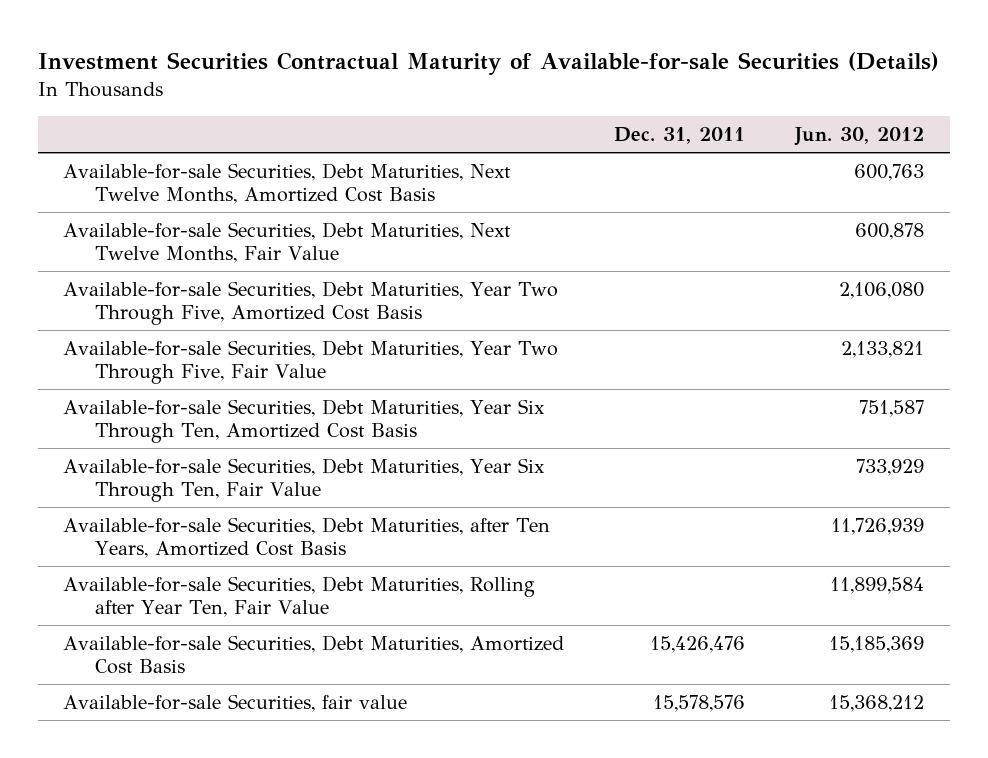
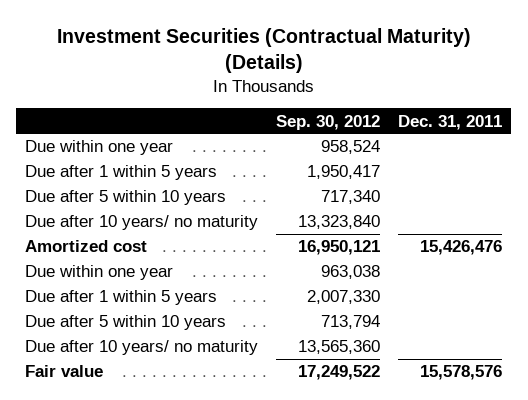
- Investment Securities Contractual Maturity of Available-for-sale Securities (Details)
+ Investment Securities (Contractual Maturity) (Details)
- | Dec. 31, 2011 | Jun. 30, 2012
+ | Sep. 30, 2012 | Dec. 31, 2011
- Available-for-sale Securities, Debt Maturities, Next Twelve Months, Amortized Cost Basis | | 600,763
- Available-for-sale Securities, Debt Maturities, Next Twelve Months, Fair Value | | 600,878
- Available-for-sale Securities, Debt Maturities, Year Two Through Five, Amortized Cost Basis | | 2,106,080
- Available-for-sale Securities, Debt Maturities, Year Two Through Five, Fair Value | | 2,133,821
- Available-for-sale Securities, Debt Maturities, Year Six Through Ten, Amortized Cost Basis | | 751,587
- Available-for-sale Securities, Debt Maturities, Year Six Through Ten, Fair Value | | 733,929
- Available-for-sale Securities, Debt Maturities, after Ten Years, Amortized Cost Basis | | 11,726,939
- Available-for-sale Securities, Debt Maturities, Rolling after Year Ten, Fair Value | | 11,899,584
- Available-for-sale Securities, Debt Maturities, Amortized Cost Basis | 15,426,476 | 15,185,369
- Available-for-sale Securities, fair value | 15,578,576 | 15,368,212
+ Due within one year | 958,524 |
+ Due after 1 within 5 years | 1,950,417 |
+ Due after 5 within 10 years | 717,340 |
+ Due after 10 years/ no maturity | 13,323,840 |
+ Amortized cost | 16,950,121 | 15,426,476
+ Due within one year | 963,038 |
+ Due after 1 within 5 years | 2,007,330 |
+ Due after 5 within 10 years | 713,794 |
+ Due after 10 years/ no maturity | 13,565,360 |
+ Fair value | 17,249,522 | 15,578,576

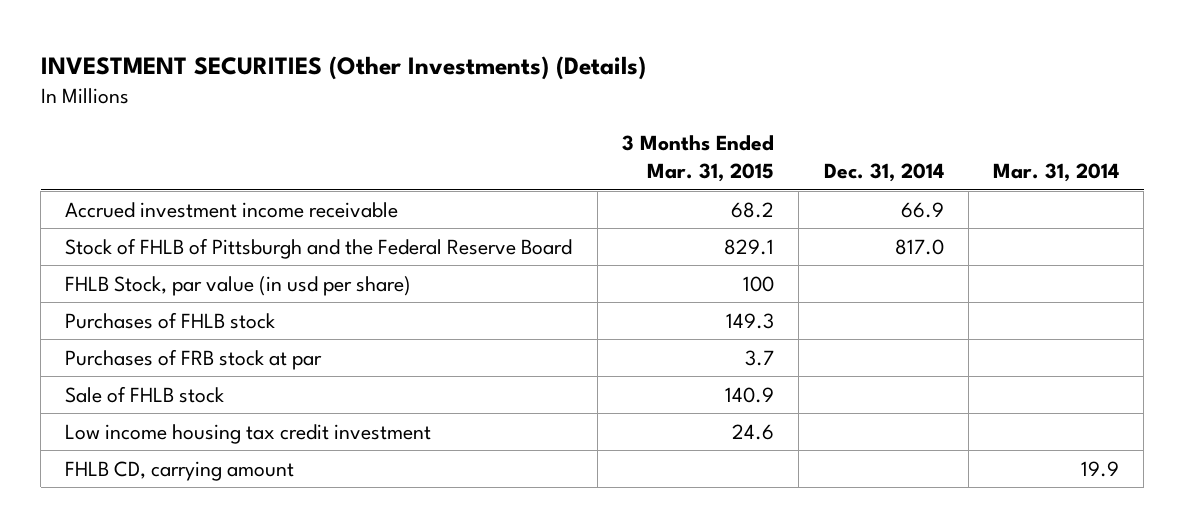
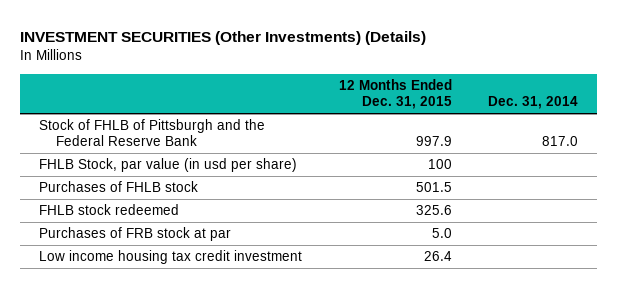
- | 3 Months Ended Mar. 31, 2015 | Dec. 31, 2014 | Mar. 31, 2014
+ | 12 Months Ended Dec. 31, 2015 | Dec. 31, 2014
- Accrued investment income receivable | 68.2 | 66.9 |
- Stock of FHLB of Pittsburgh and the Federal Reserve Board | 829.1 | 817.0 |
+ Stock of FHLB of Pittsburgh and the Federal Reserve Bank | 997.9 | 817.0
+ FHLB stock redeemed | 325.6 |
- Sale of FHLB stock | 140.9 | |
- FHLB CD, carrying amount | | | 19.9

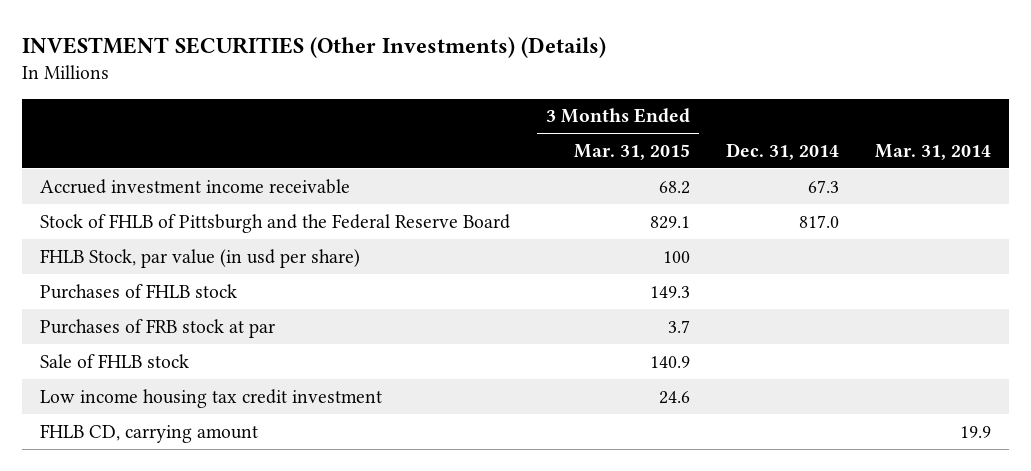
- | 12 Months Ended Dec. 31, 2015 | Dec. 31, 2014
+ | 3 Months Ended Mar. 31, 2015 | Dec. 31, 2014 | Mar. 31, 2014
- Stock of FHLB of Pittsburgh and the Federal Reserve Bank | 997.9 | 817.0
+ Accrued investment income receivable | 68.2 | 67.3 |
+ Stock of FHLB of Pittsburgh and the Federal Reserve Board | 829.1 | 817.0 |
- FHLB stock redeemed | 325.6 |
+ Sale of FHLB stock | 140.9 | |
+ FHLB CD, carrying amount | | | 19.9

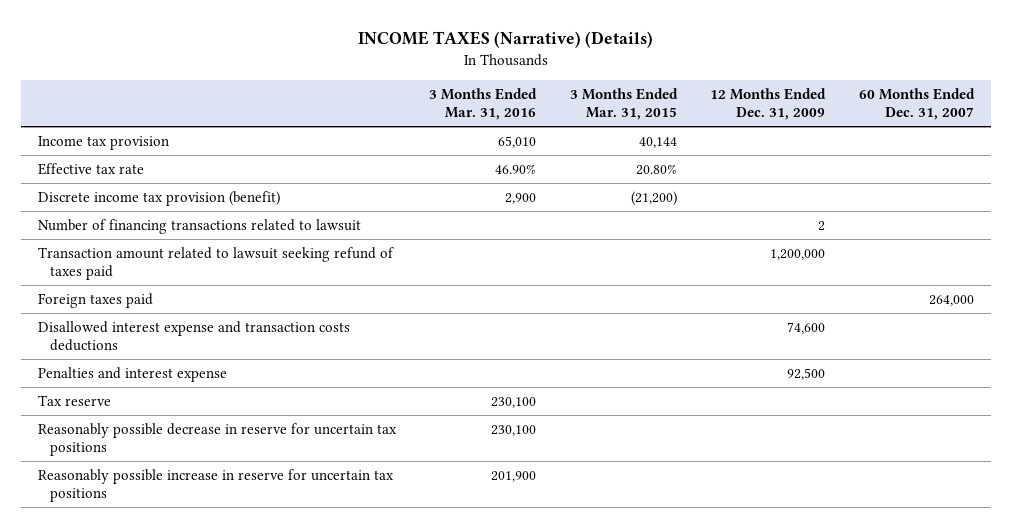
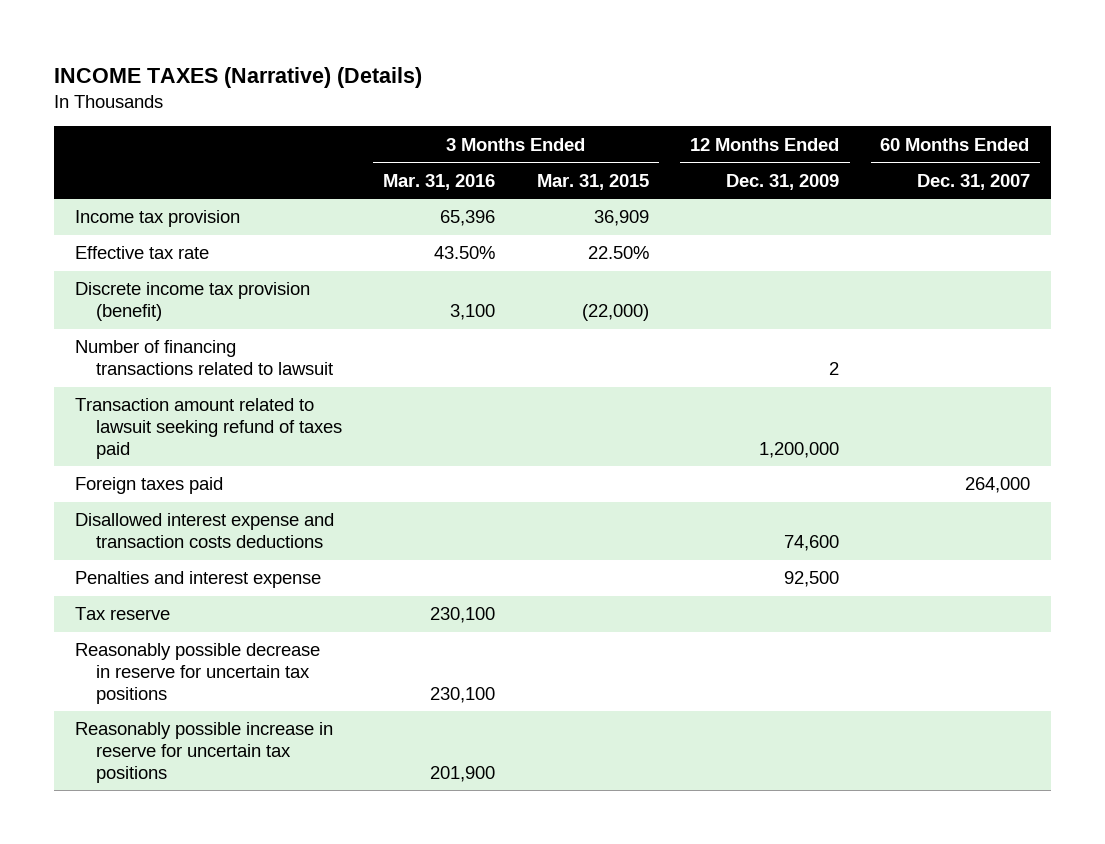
- Income tax provision | 65,010 | 40,144 | |
- Effective tax rate | 46.90% | 20.80% | |
- Discrete income tax provision (benefit) | 2,900 | (21,200) | |
+ Income tax provision | 65,396 | 36,909 | |
+ Effective tax rate | 43.50% | 22.50% | |
+ Discrete income tax provision (benefit) | 3,100 | (22,000) | |

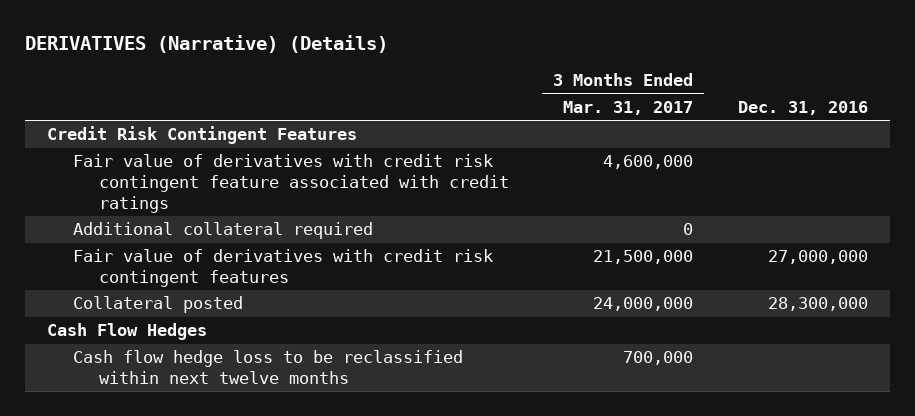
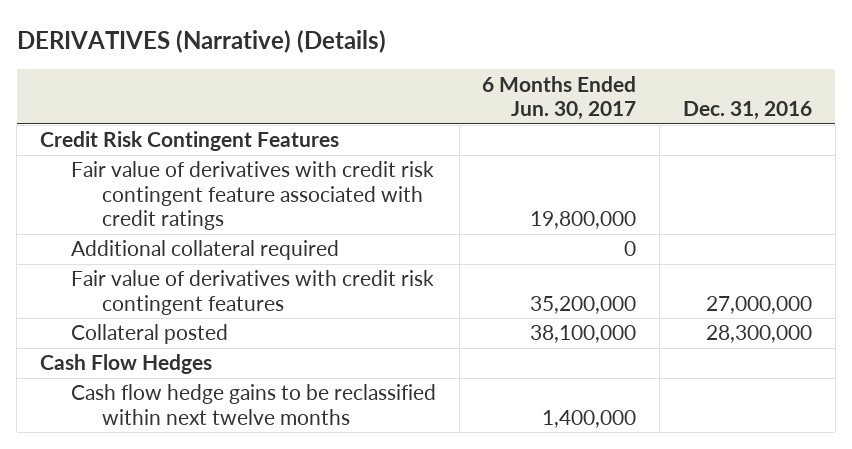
- | 3 Months Ended Mar. 31, 2017 | Dec. 31, 2016
+ | 6 Months Ended Jun. 30, 2017 | Dec. 31, 2016
- Cash flow hedge loss to be reclassified within next twelve months | 700,000 |
+ Cash flow hedge gains to be reclassified within next twelve months | 1,400,000 |

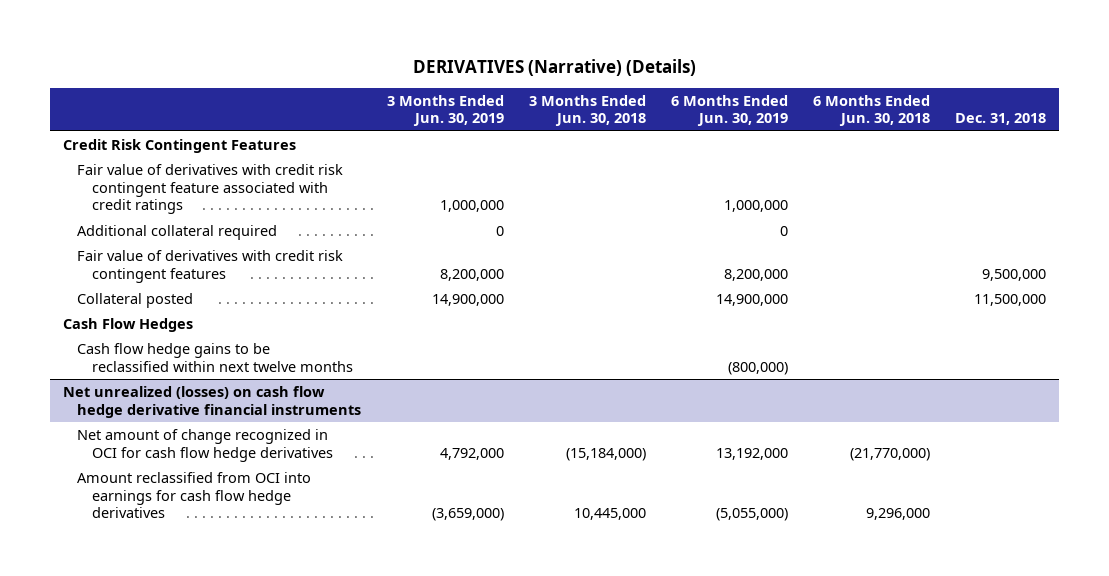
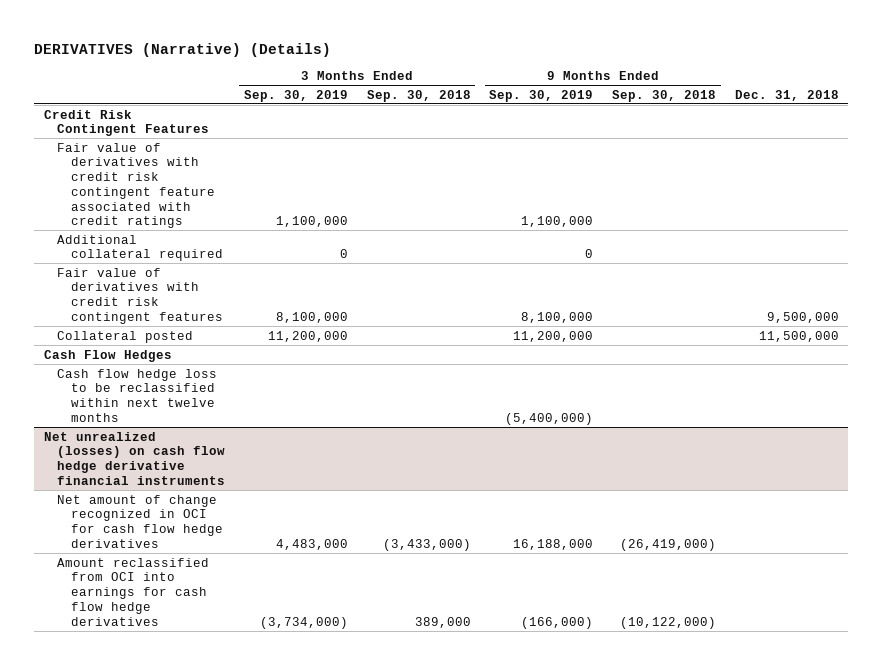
- | 3 Months Ended Jun. 30, 2019 | 3 Months Ended Jun. 30, 2018 | 6 Months Ended Jun. 30, 2019 | 6 Months Ended Jun. 30, 2018 | Dec. 31, 2018
+ | 3 Months Ended Sep. 30, 2019 | 3 Months Ended Sep. 30, 2018 | 9 Months Ended Sep. 30, 2019 | 9 Months Ended Sep. 30, 2018 | Dec. 31, 2018
- Cash flow hedge gains to be reclassified within next twelve months | | | (800,000) | |
+ Cash flow hedge loss to be reclassified within next twelve months | | | (5,400,000) | |

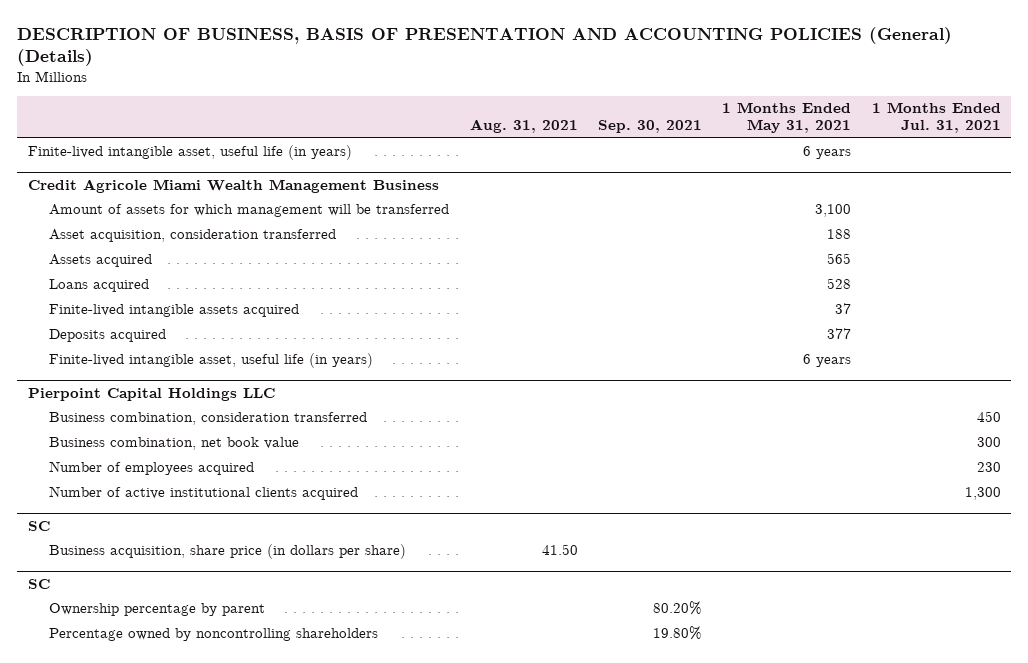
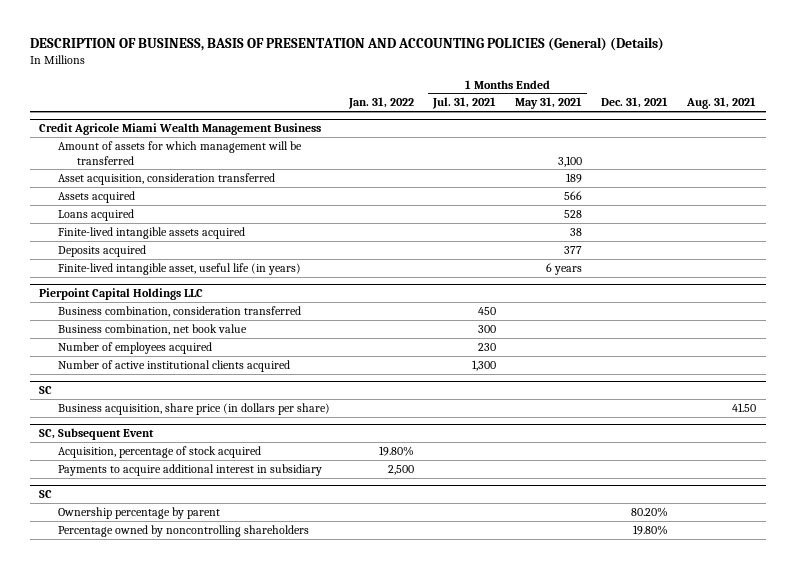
- | Aug. 31, 2021 | Sep. 30, 2021 | 1 Months Ended May 31, 2021 | 1 Months Ended Jul. 31, 2021
+ | Jan. 31, 2022 | 1 Months Ended Jul. 31, 2021 | 1 Months Ended May 31, 2021 | Dec. 31, 2021 | Aug. 31, 2021
- Finite-lived intangible asset, useful life (in years) | | | 6 years |
@ Credit Agricole Miami Wealth Management Business
- Asset acquisition, consideration transferred | | | 188 |
- Assets acquired | | | 565 |
+ Asset acquisition, consideration transferred | | | 189 | |
+ Assets acquired | | | 566 | |
- Finite-lived intangible assets acquired | | | 37 |
+ Finite-lived intangible assets acquired | | | 38 | |
+ SC, Subsequent Event
+ Acquisition, percentage of stock acquired | 19.80% | | | |
+ Payments to acquire additional interest in subsidiary | 2,500 | | | |

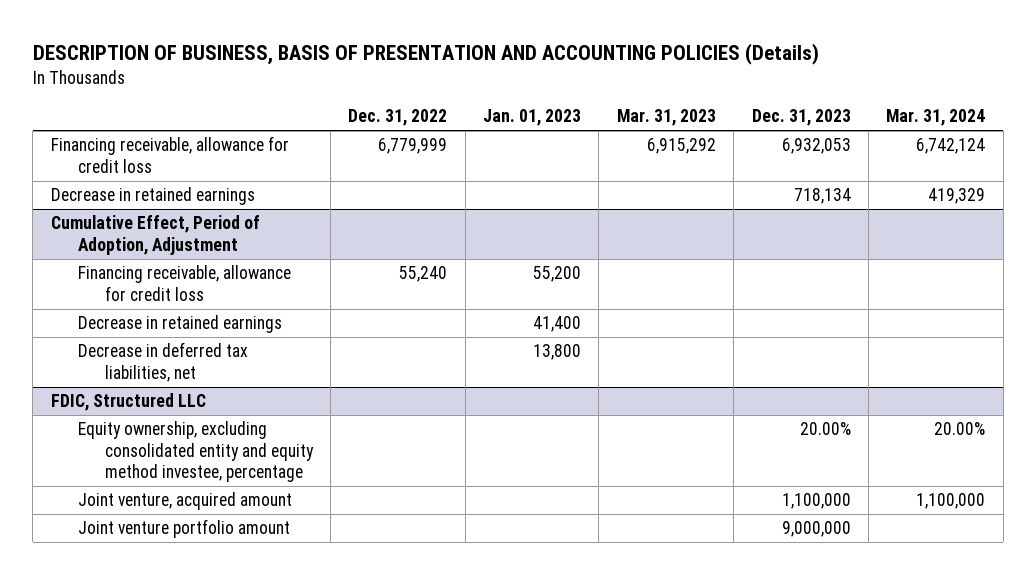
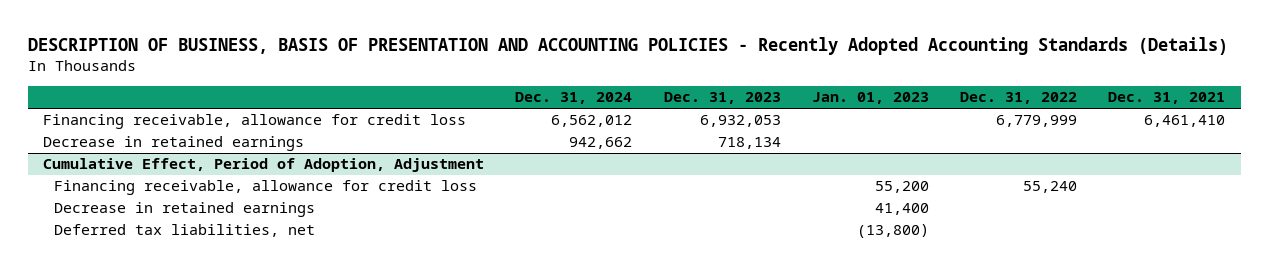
- DESCRIPTION OF BUSINESS, BASIS OF PRESENTATION AND ACCOUNTING POLICIES (Details)
+ DESCRIPTION OF BUSINESS, BASIS OF PRESENTATION AND ACCOUNTING POLICIES - Recently Adopted Accounting Standards (Details)
- | Dec. 31, 2022 | Jan. 01, 2023 | Mar. 31, 2023 | Dec. 31, 2023 | Mar. 31, 2024
+ | Dec. 31, 2024 | Dec. 31, 2023 | Jan. 01, 2023 | Dec. 31, 2022 | Dec. 31, 2021
@ Cumulative Effect, Period of Adoption, Adjustment
- Decrease in deferred tax liabilities, net | | 13,800 | | |
- FDIC, Structured LLC
- Equity ownership, excluding consolidated entity and equity method investee, percentage | | | | 20.00% | 20.00%
- Joint venture, acquired amount | | | | 1,100,000 | 1,100,000
- Joint venture portfolio amount | | | | 9,000,000 |
@ Cumulative Effect, Period of Adoption, Adjustment
+ Deferred tax liabilities, net | | | (13,800) | |

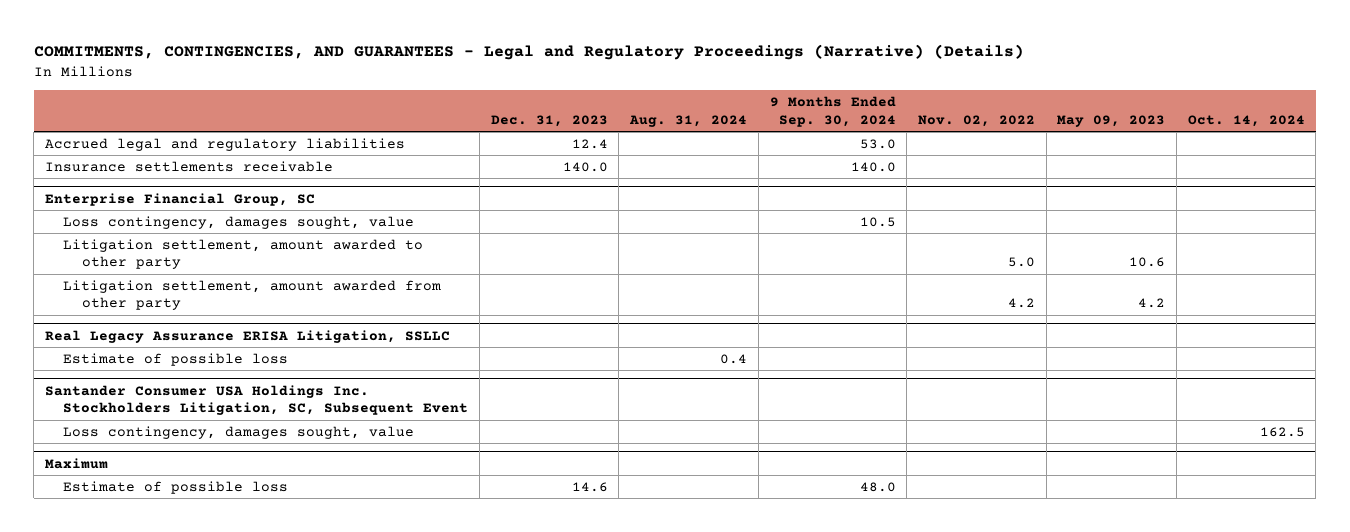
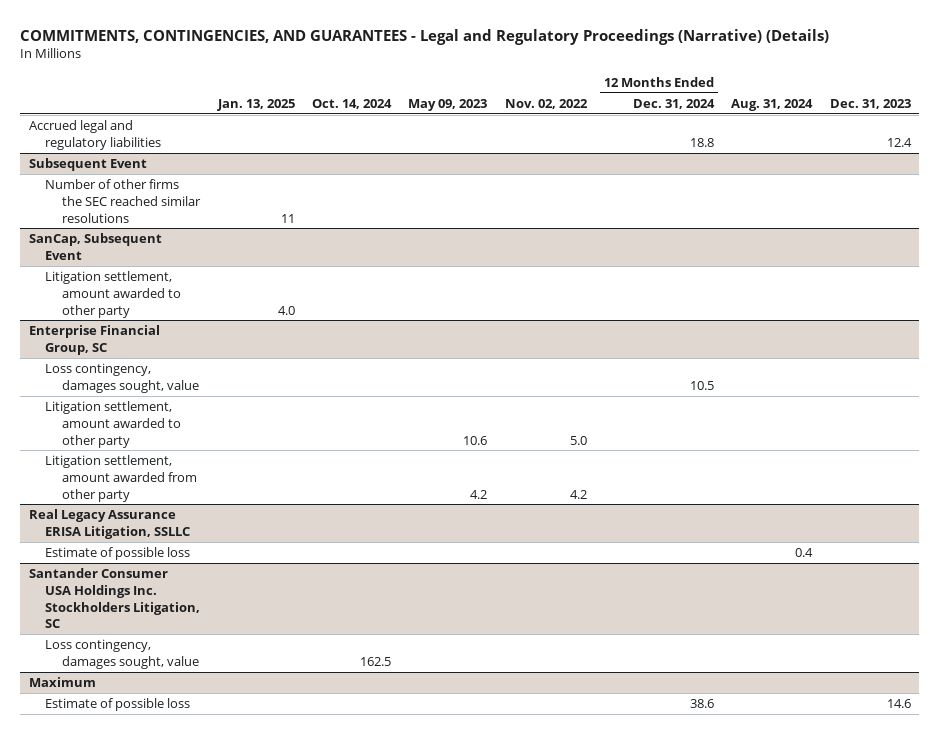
- | Dec. 31, 2023 | Aug. 31, 2024 | 9 Months Ended Sep. 30, 2024 | Nov. 02, 2022 | May 09, 2023 | Oct. 14, 2024
+ | Jan. 13, 2025 | Oct. 14, 2024 | May 09, 2023 | Nov. 02, 2022 | 12 Months Ended Dec. 31, 2024 | Aug. 31, 2024 | Dec. 31, 2023
- Insurance settlements receivable | 140.0 | | 140.0 | | |
+ Subsequent Event
+ Number of other firms the SEC reached similar resolutions | 11 | | | | | |
+ SanCap, Subsequent Event
+ Litigation settlement, amount awarded to other party | 4.0 | | | | | |
- Santander Consumer USA Holdings Inc. Stockholders Litigation, SC, Subsequent Event
+ Santander Consumer USA Holdings Inc. Stockholders Litigation, SC

